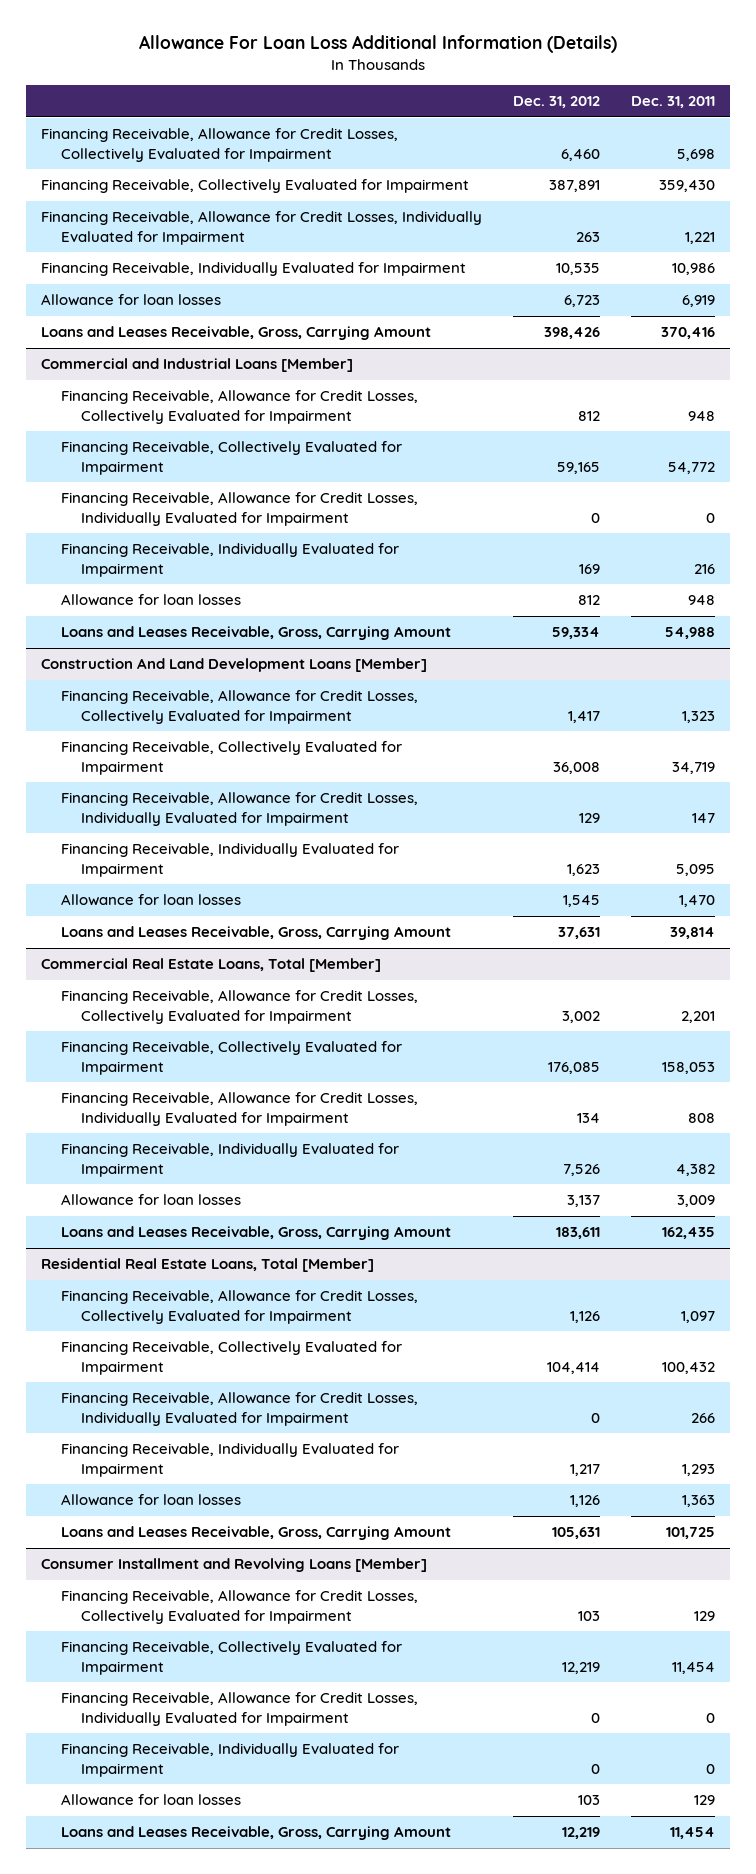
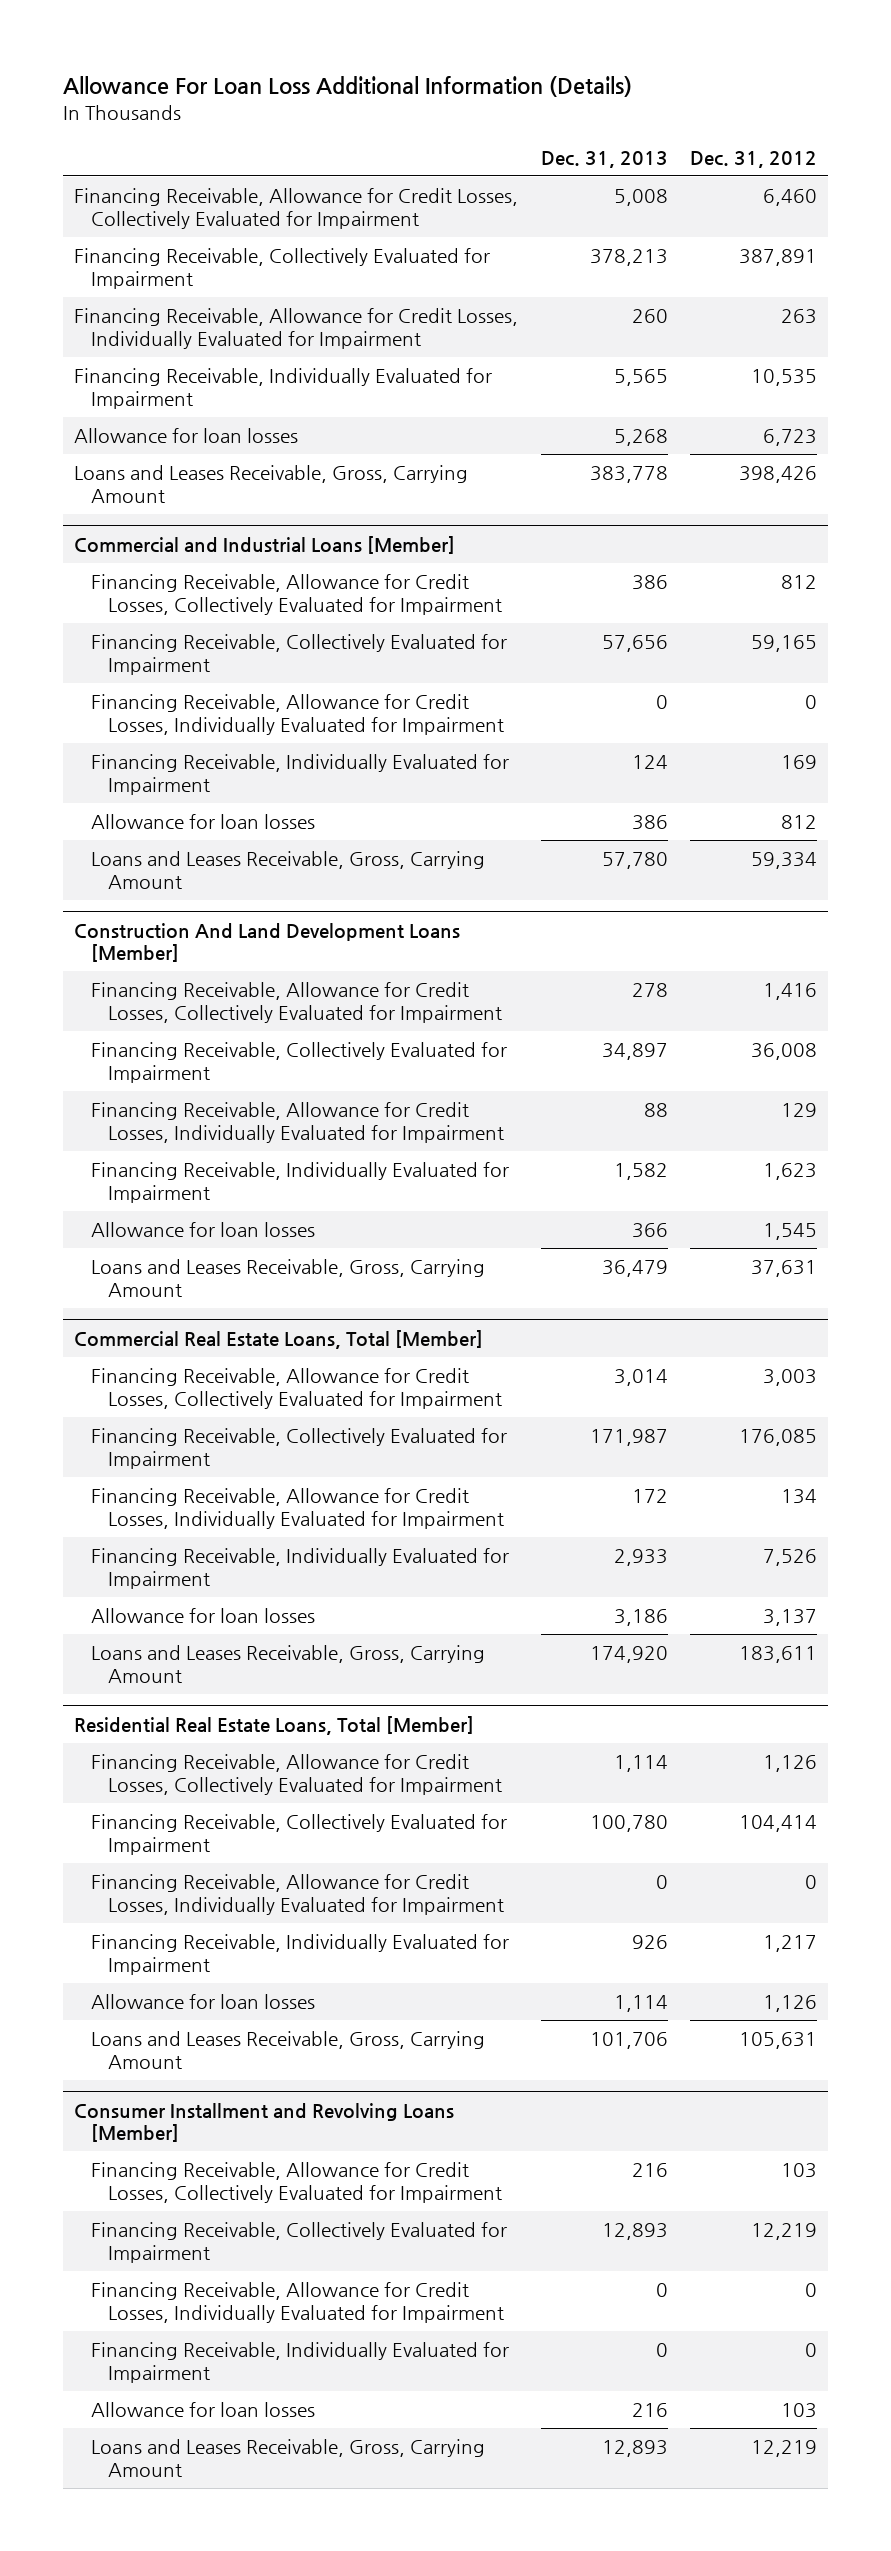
- | Dec. 31, 2012 | Dec. 31, 2011
+ | Dec. 31, 2013 | Dec. 31, 2012
@ Construction And Land Development Loans [Member]
- Financing Receivable, Allowance for Credit Losses, Collectively Evaluated for Impairment | 1,417 | 1,323
+ Financing Receivable, Allowance for Credit Losses, Collectively Evaluated for Impairment | 278 | 1,416
@ Commercial Real Estate Loans, Total [Member]
- Financing Receivable, Allowance for Credit Losses, Collectively Evaluated for Impairment | 3,002 | 2,201
+ Financing Receivable, Allowance for Credit Losses, Collectively Evaluated for Impairment | 3,014 | 3,003

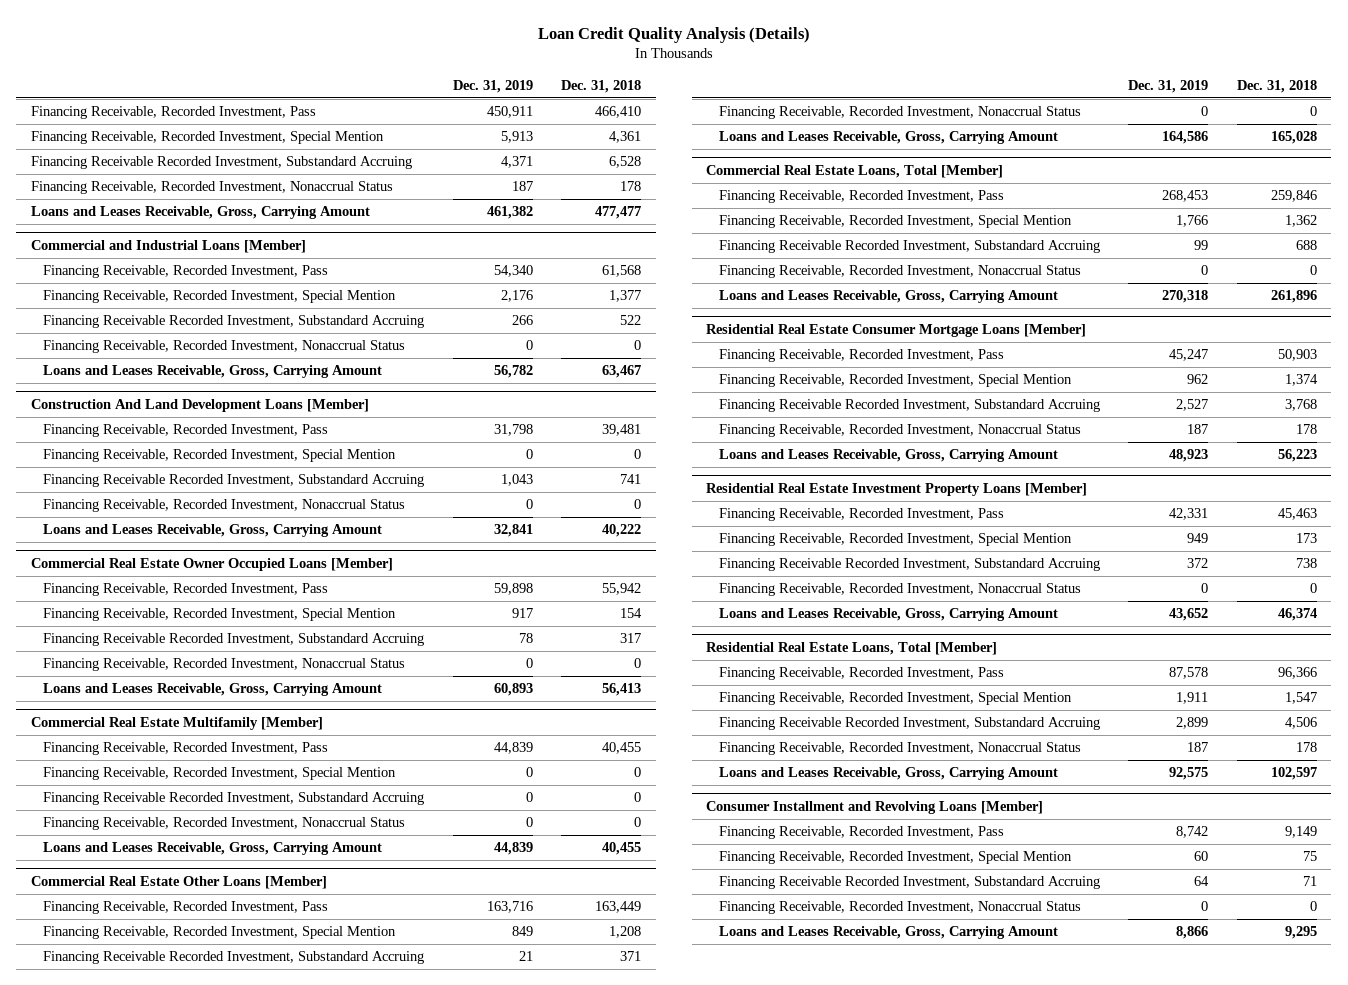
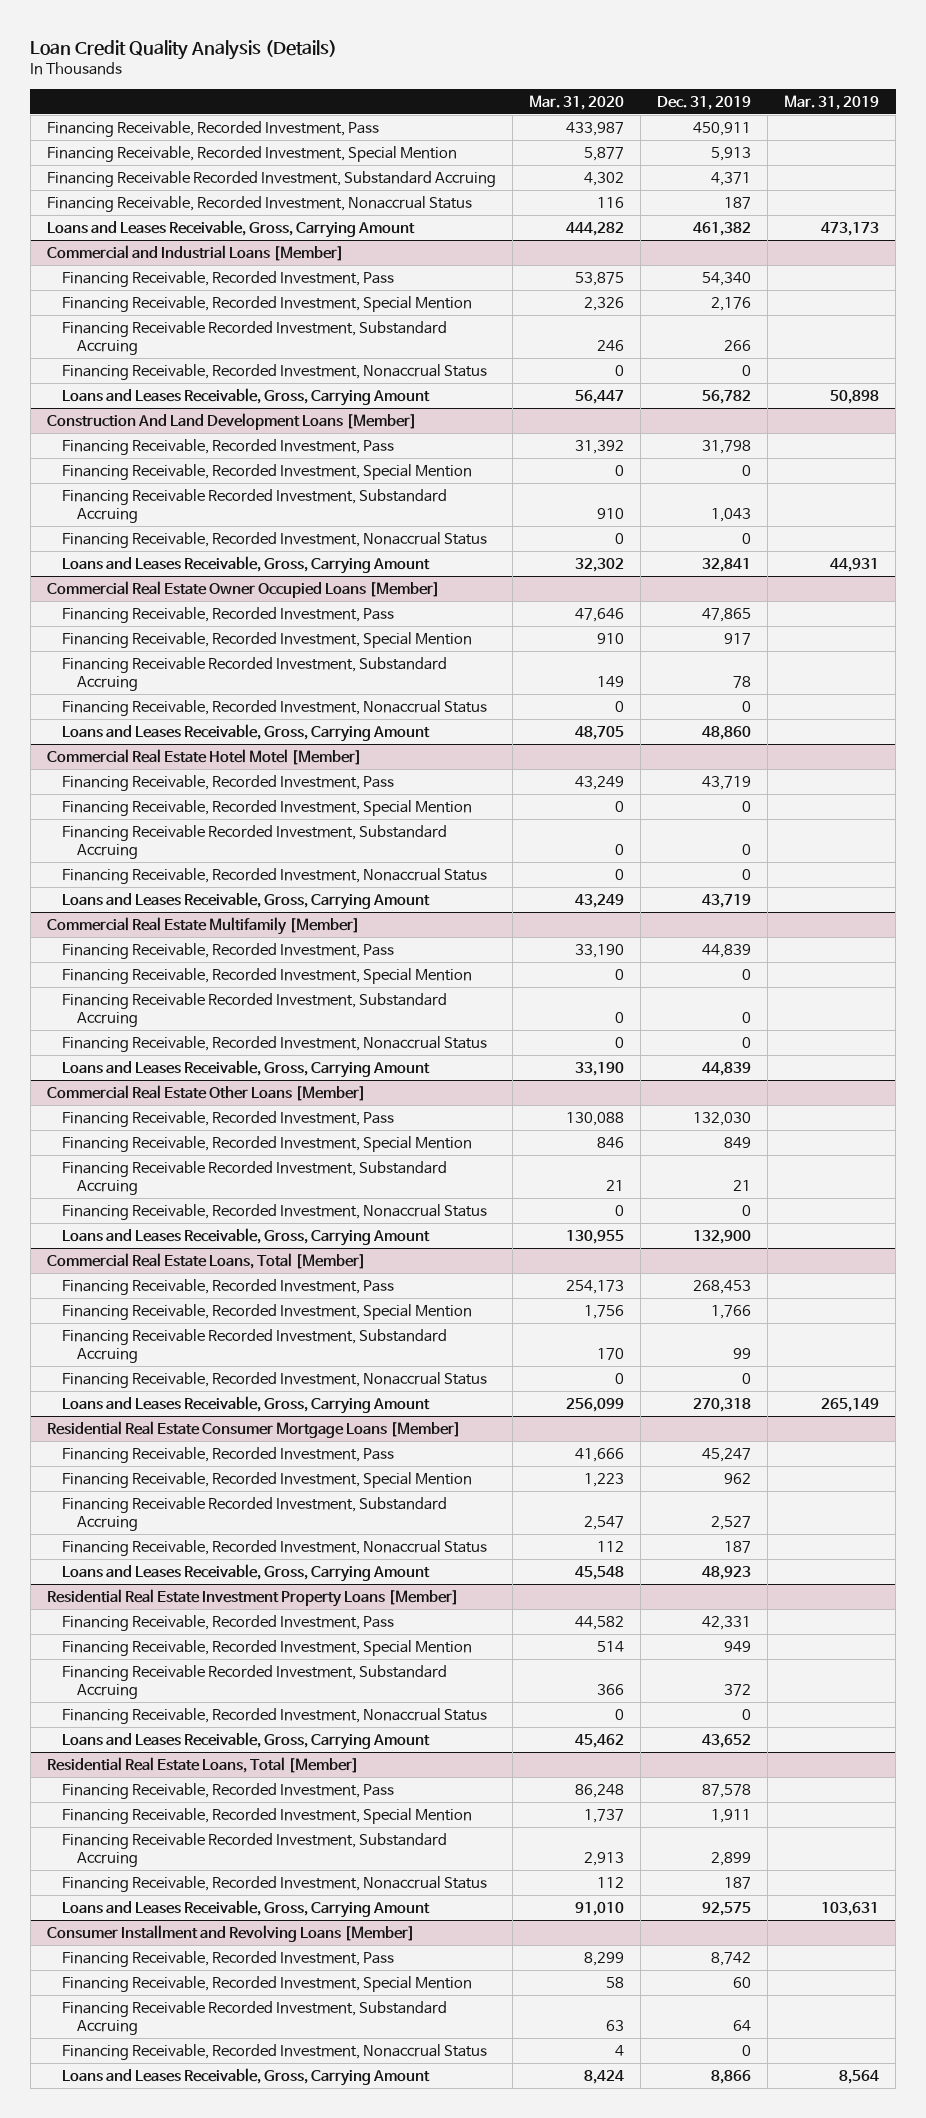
- | Dec. 31, 2019 | Dec. 31, 2018
+ | Mar. 31, 2020 | Dec. 31, 2019 | Mar. 31, 2019
@ Commercial Real Estate Owner Occupied Loans [Member]
- Financing Receivable, Recorded Investment, Pass | 59,898 | 55,942
+ Financing Receivable, Recorded Investment, Pass | 47,646 | 47,865 |
- Loans and Leases Receivable, Gross, Carrying Amount | 60,893 | 56,413
+ Loans and Leases Receivable, Gross, Carrying Amount | 48,705 | 48,860 |
+ Commercial Real Estate Hotel Motel [Member]
+ Financing Receivable, Recorded Investment, Pass | 43,249 | 43,719 |
+ Financing Receivable, Recorded Investment, Special Mention | 0 | 0 |
+ Financing Receivable Recorded Investment, Substandard Accruing | 0 | 0 |
+ Financing Receivable, Recorded Investment, Nonaccrual Status | 0 | 0 |
+ Loans and Leases Receivable, Gross, Carrying Amount | 43,249 | 43,719 |
@ Commercial Real Estate Other Loans [Member]
- Financing Receivable, Recorded Investment, Pass | 163,716 | 163,449
+ Financing Receivable, Recorded Investment, Pass | 130,088 | 132,030 |
- Loans and Leases Receivable, Gross, Carrying Amount | 164,586 | 165,028
+ Loans and Leases Receivable, Gross, Carrying Amount | 130,955 | 132,900 |

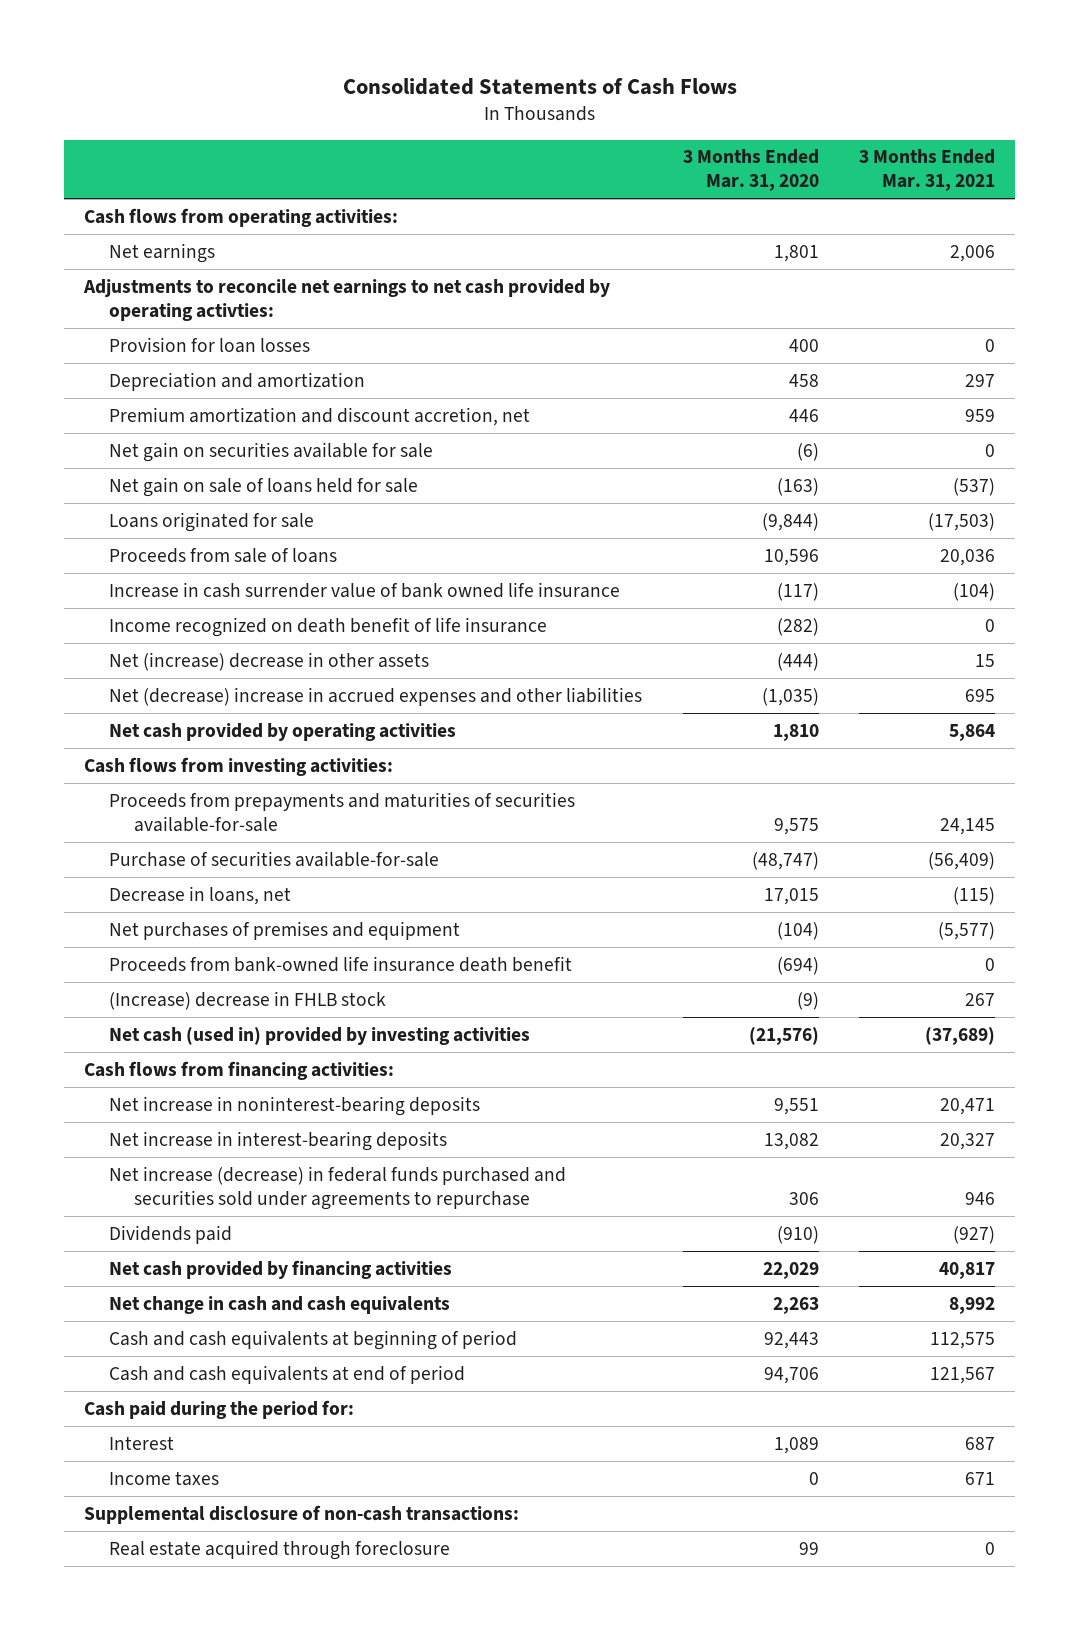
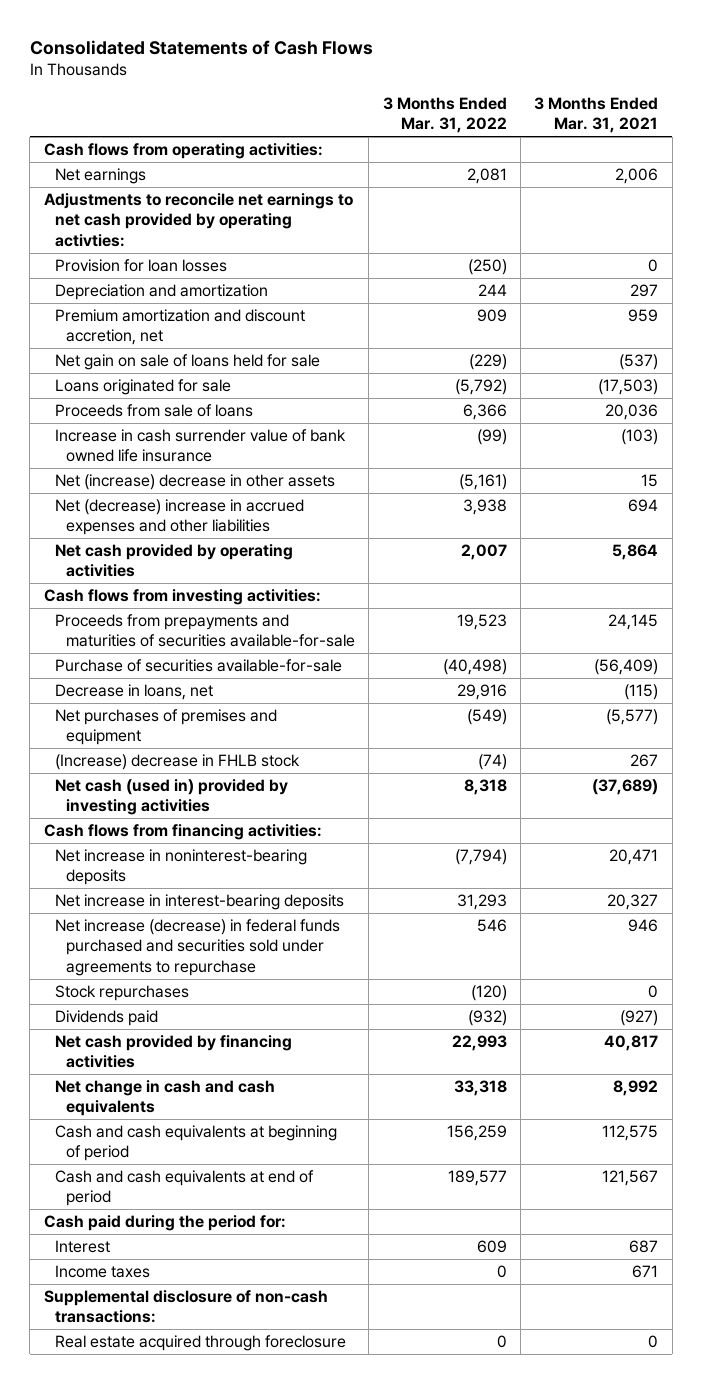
- | 3 Months Ended Mar. 31, 2020 | 3 Months Ended Mar. 31, 2021
+ | 3 Months Ended Mar. 31, 2022 | 3 Months Ended Mar. 31, 2021
- Net gain on securities available for sale | (6) | 0
- Increase in cash surrender value of bank owned life insurance | (117) | (104)
- Income recognized on death benefit of life insurance | (282) | 0
+ Increase in cash surrender value of bank owned life insurance | (99) | (103)
- Net (decrease) increase in accrued expenses and other liabilities | (1,035) | 695
+ Net (decrease) increase in accrued expenses and other liabilities | 3,938 | 694
- Proceeds from bank-owned life insurance death benefit | (694) | 0
+ Stock repurchases | (120) | 0

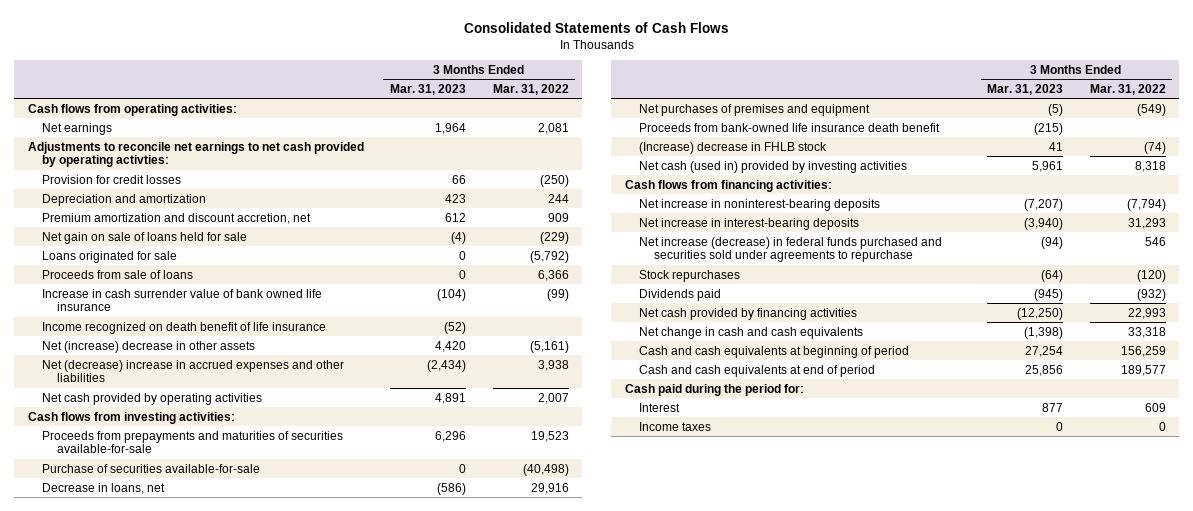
- | 3 Months Ended Mar. 31, 2022 | 3 Months Ended Mar. 31, 2021
+ | 3 Months Ended Mar. 31, 2023 | 3 Months Ended Mar. 31, 2022
- Provision for loan losses | (250) | 0
+ Provision for credit losses | 66 | (250)
+ Income recognized on death benefit of life insurance | (52) |
+ Proceeds from bank-owned life insurance death benefit | (215) |
- Supplemental disclosure of non-cash transactions:
- Real estate acquired through foreclosure | 0 | 0

